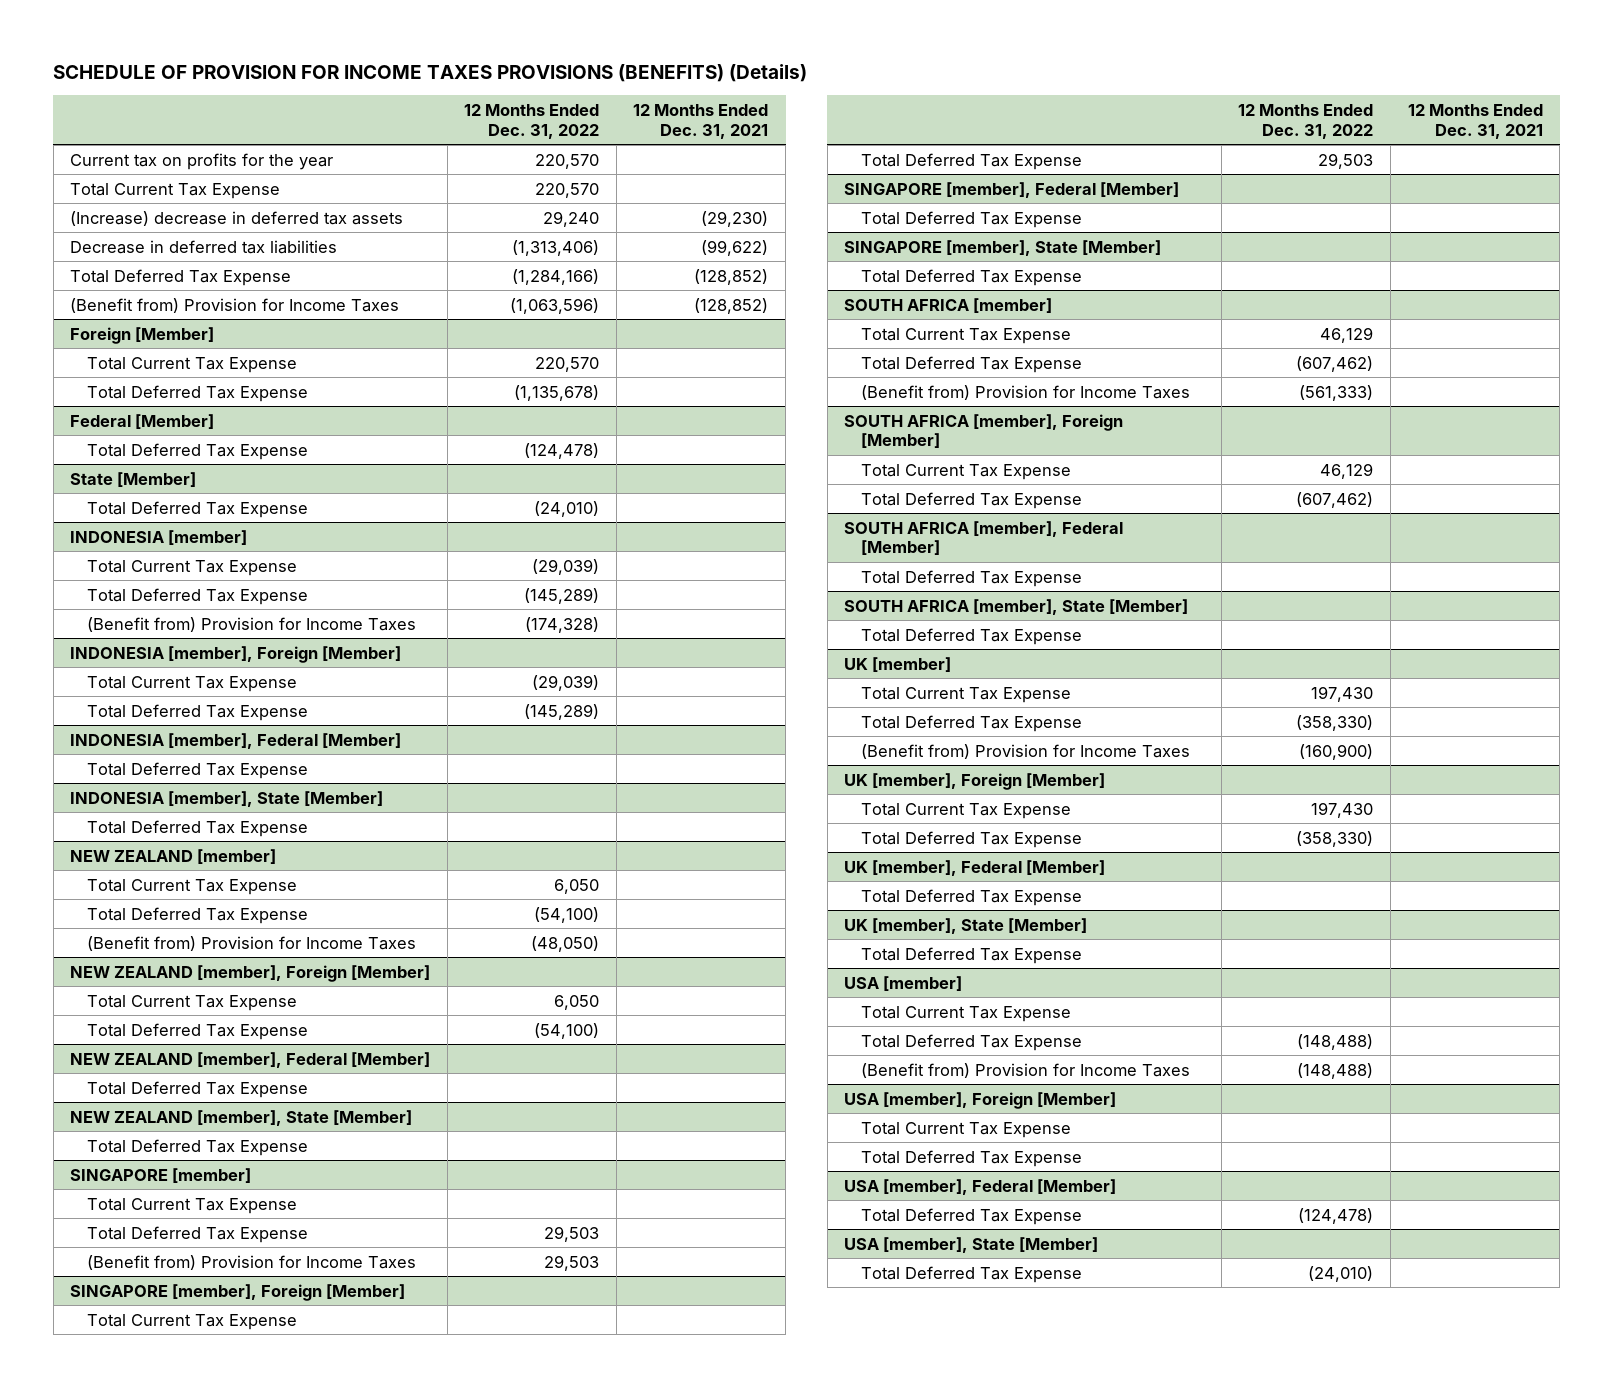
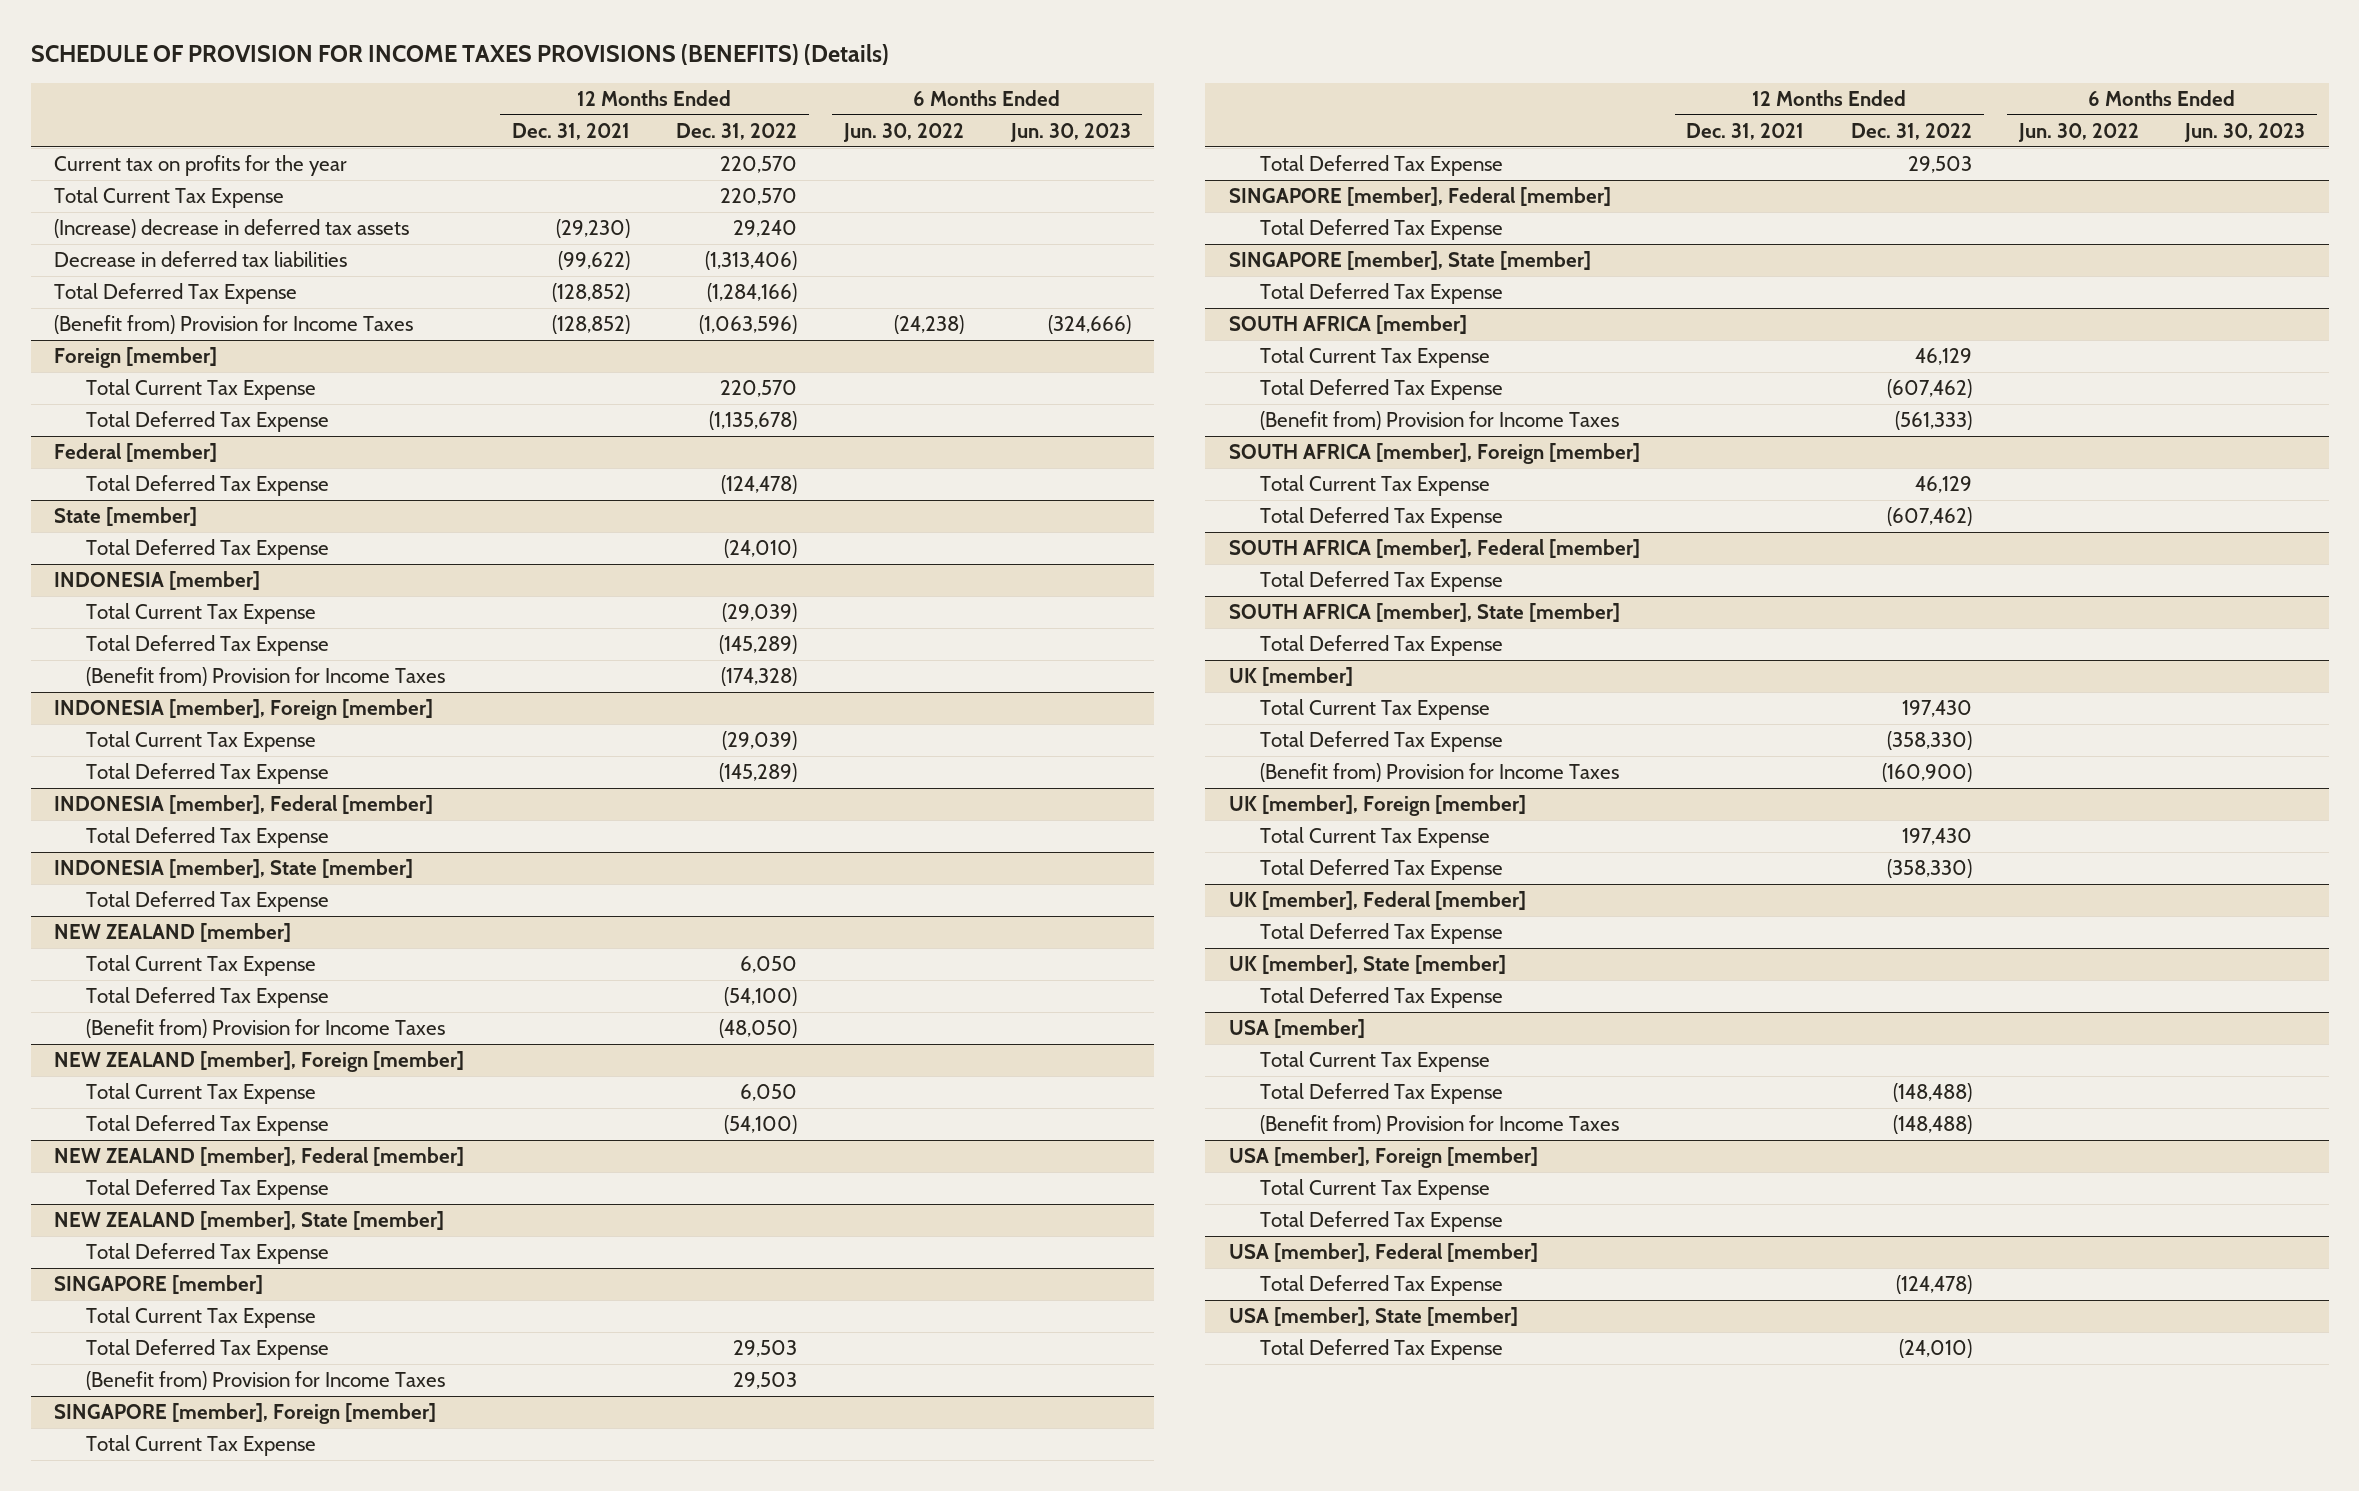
- | 12 Months Ended Dec. 31, 2022 | 12 Months Ended Dec. 31, 2021
+ | 12 Months Ended Dec. 31, 2021 | 12 Months Ended Dec. 31, 2022 | 6 Months Ended Jun. 30, 2022 | 6 Months Ended Jun. 30, 2023
- Foreign [Member]
+ Foreign [member]
- Federal [Member]
+ Federal [member]
- State [Member]
+ State [member]
- INDONESIA [member], Foreign [Member]
+ INDONESIA [member], Foreign [member]
- INDONESIA [member], Federal [Member]
+ INDONESIA [member], Federal [member]
- INDONESIA [member], State [Member]
+ INDONESIA [member], State [member]
- NEW ZEALAND [member], Foreign [Member]
+ NEW ZEALAND [member], Foreign [member]
- NEW ZEALAND [member], Federal [Member]
+ NEW ZEALAND [member], Federal [member]
- NEW ZEALAND [member], State [Member]
+ NEW ZEALAND [member], State [member]
- SINGAPORE [member], Foreign [Member]
+ SINGAPORE [member], Foreign [member]
- SINGAPORE [member], Federal [Member]
+ SINGAPORE [member], Federal [member]
- SINGAPORE [member], State [Member]
+ SINGAPORE [member], State [member]
- SOUTH AFRICA [member], Foreign [Member]
+ SOUTH AFRICA [member], Foreign [member]
- SOUTH AFRICA [member], Federal [Member]
+ SOUTH AFRICA [member], Federal [member]
- SOUTH AFRICA [member], State [Member]
+ SOUTH AFRICA [member], State [member]
- UK [member], Foreign [Member]
+ UK [member], Foreign [member]
- UK [member], Federal [Member]
+ UK [member], Federal [member]
- UK [member], State [Member]
+ UK [member], State [member]
- USA [member], Foreign [Member]
+ USA [member], Foreign [member]
- USA [member], Federal [Member]
+ USA [member], Federal [member]
- USA [member], State [Member]
+ USA [member], State [member]

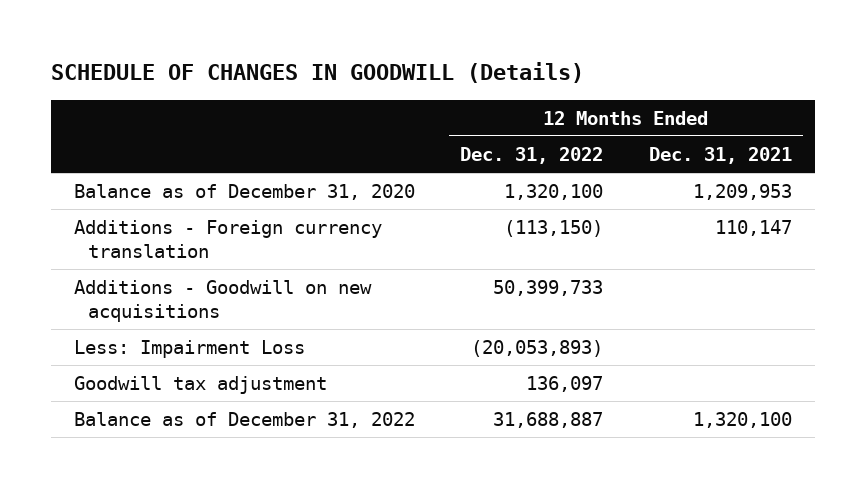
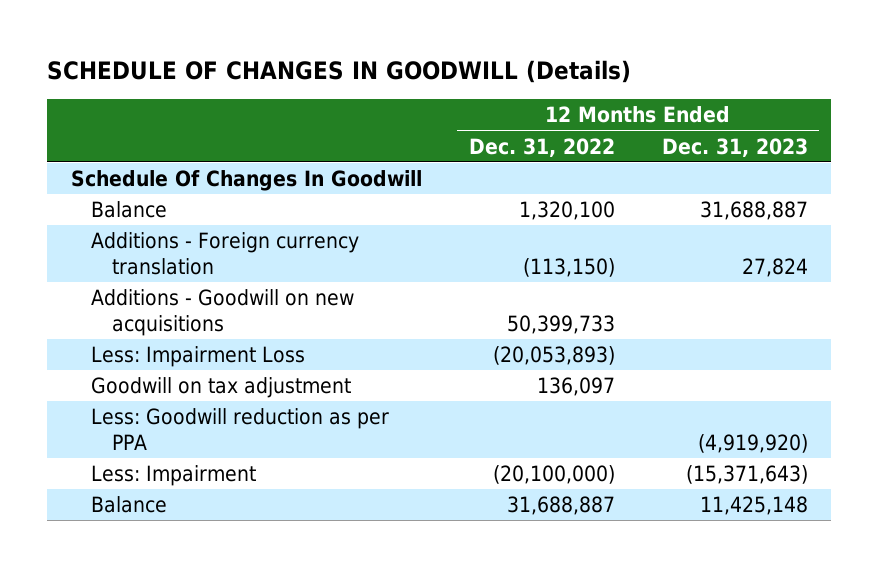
- | 12 Months Ended Dec. 31, 2022 | 12 Months Ended Dec. 31, 2021
+ | 12 Months Ended Dec. 31, 2022 | 12 Months Ended Dec. 31, 2023
- Balance as of December 31, 2020 | 1,320,100 | 1,209,953
+ Schedule Of Changes In Goodwill
+ Balance | 1,320,100 | 31,688,887
- Goodwill tax adjustment | 136,097 |
- Balance as of December 31, 2022 | 31,688,887 | 1,320,100
+ Goodwill on tax adjustment | 136,097 |
+ Less: Goodwill reduction as per PPA | | (4,919,920)
+ Less: Impairment | (20,100,000) | (15,371,643)
+ Balance | 31,688,887 | 11,425,148

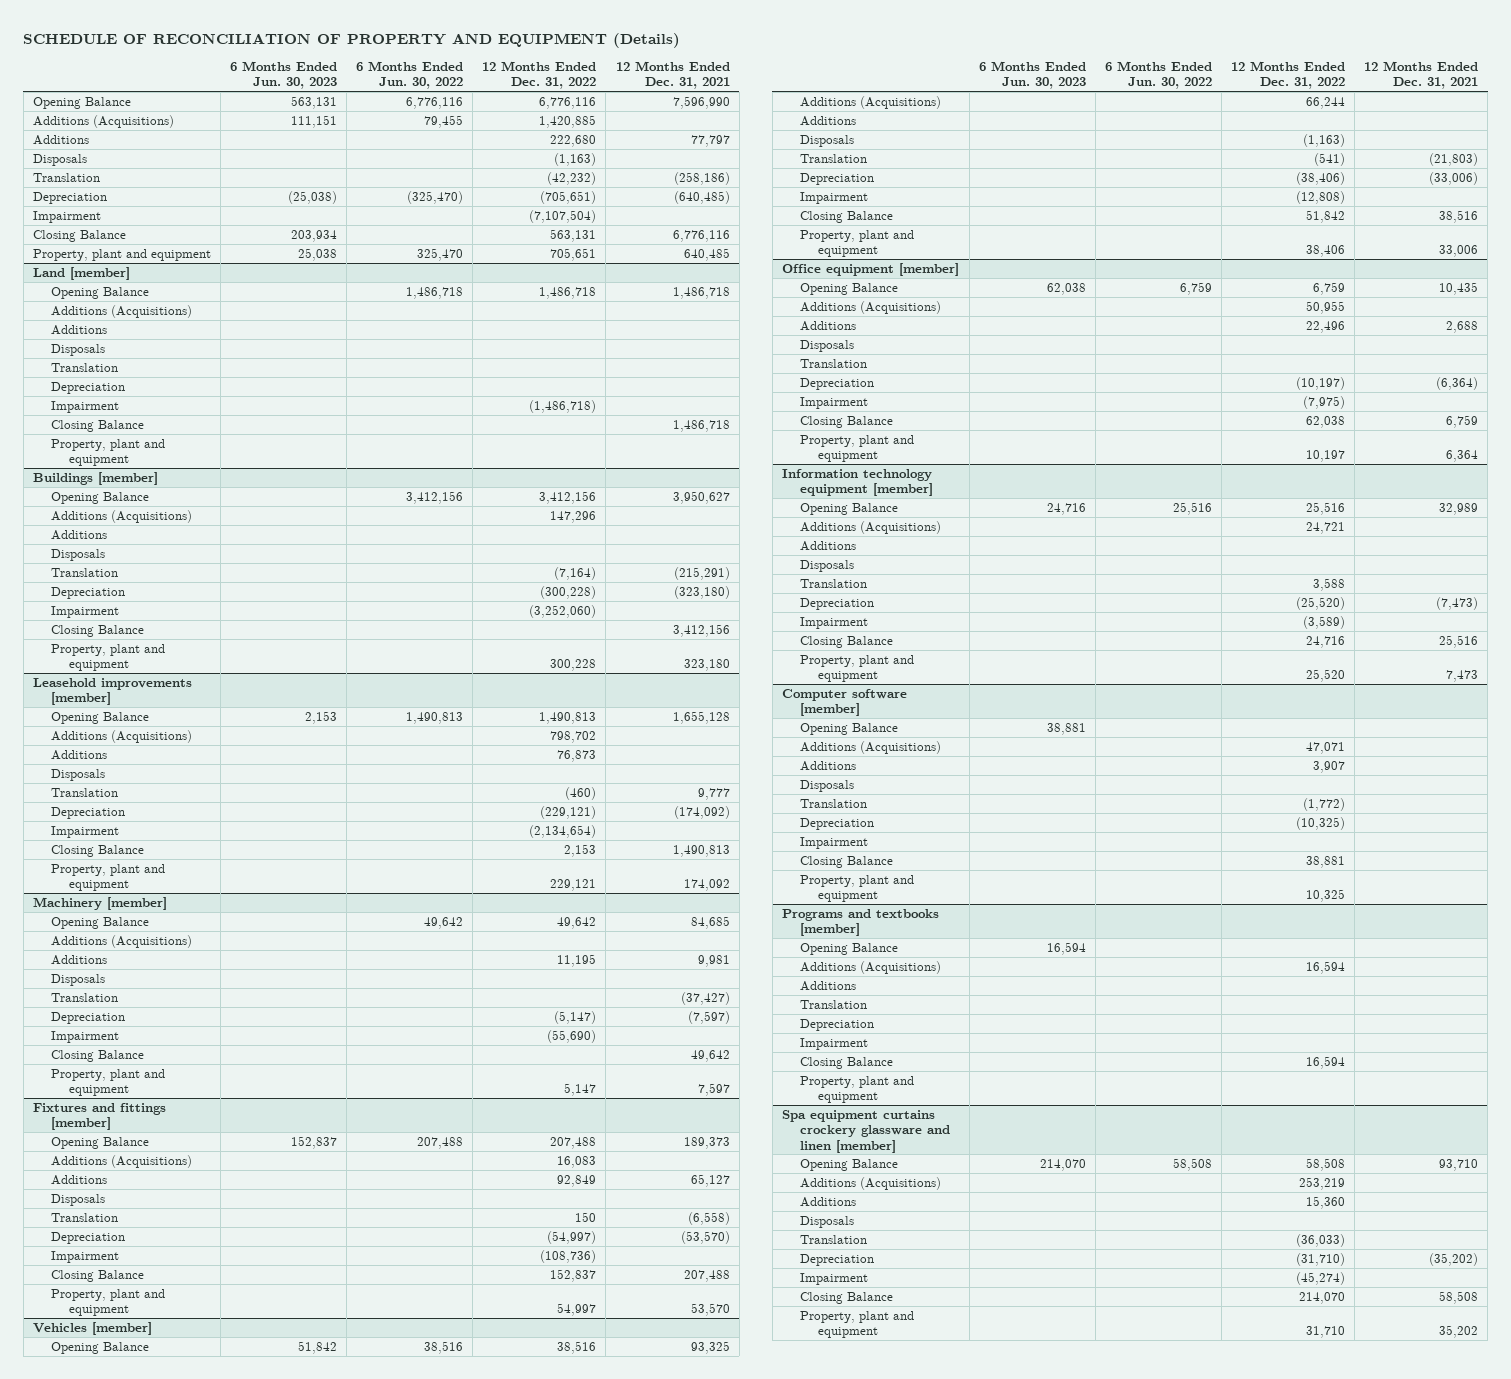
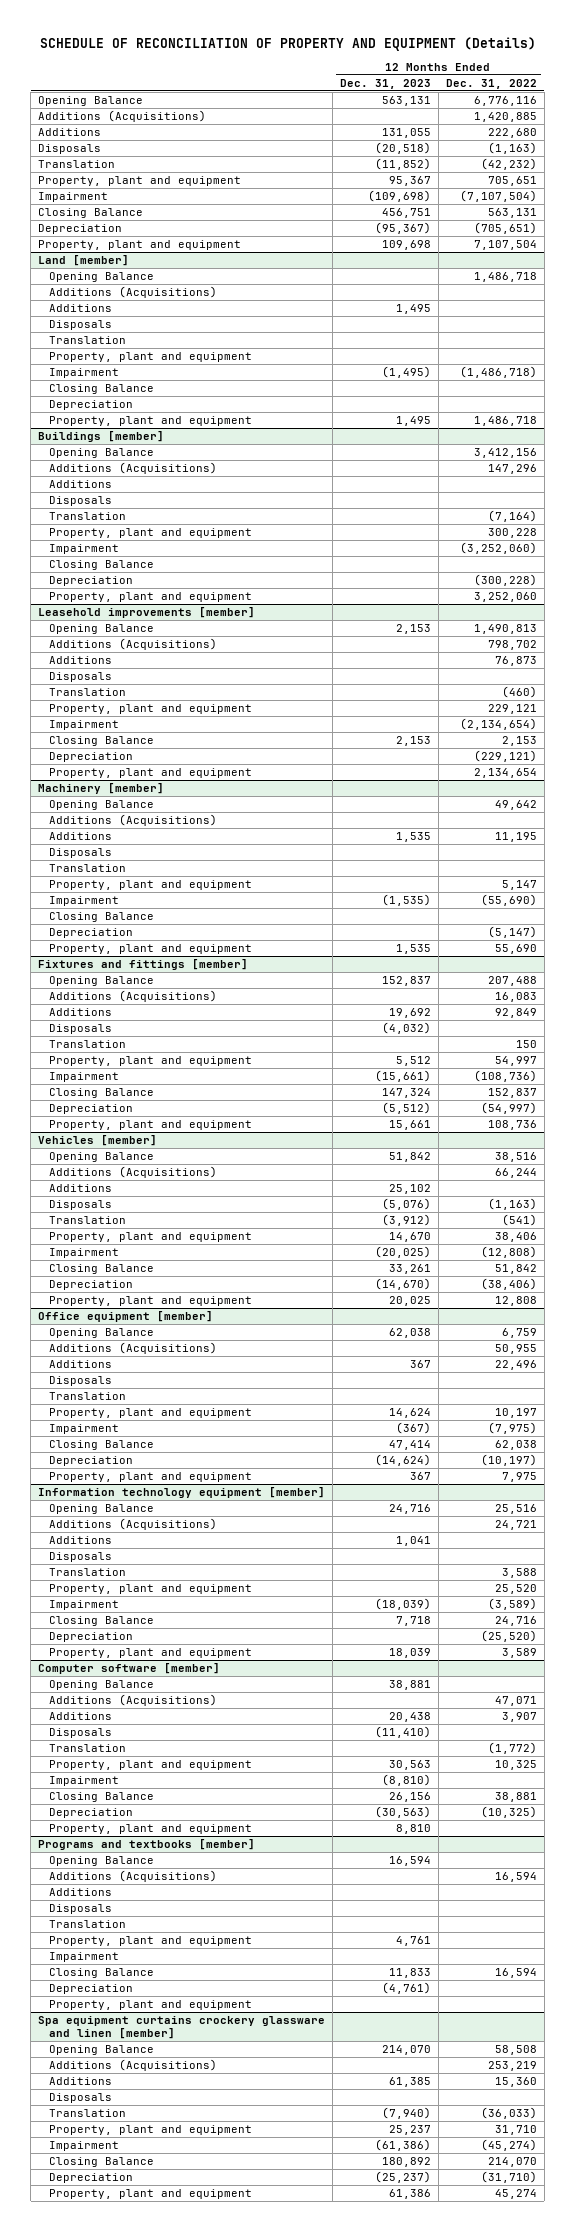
- | 6 Months Ended Jun. 30, 2023 | 6 Months Ended Jun. 30, 2022 | 12 Months Ended Dec. 31, 2022 | 12 Months Ended Dec. 31, 2021
+ | 12 Months Ended Dec. 31, 2023 | 12 Months Ended Dec. 31, 2022
moved up: Property, plant and equipment | 95,367 | 705,651
moved down: Depreciation | (95,367) | (705,651)
+ Property, plant and equipment | 109,698 | 7,107,504
@ Land [member]
moved up: Property, plant and equipment
moved down: Depreciation
+ Property, plant and equipment | 1,495 | 1,486,718
@ Buildings [member]
moved up: Property, plant and equipment | | 300,228
moved down: Depreciation | | (300,228)
+ Property, plant and equipment | | 3,252,060
@ Leasehold improvements [member]
moved up: Property, plant and equipment | | 229,121
moved down: Depreciation | | (229,121)
+ Property, plant and equipment | | 2,134,654
@ Machinery [member]
moved up: Property, plant and equipment | | 5,147
moved down: Depreciation | | (5,147)
+ Property, plant and equipment | 1,535 | 55,690
@ Fixtures and fittings [member]
moved up: Property, plant and equipment | 5,512 | 54,997
moved down: Depreciation | (5,512) | (54,997)
+ Property, plant and equipment | 15,661 | 108,736
@ Vehicles [member]
moved up: Property, plant and equipment | 14,670 | 38,406
moved down: Depreciation | (14,670) | (38,406)
+ Property, plant and equipment | 20,025 | 12,808
@ Office equipment [member]
moved up: Property, plant and equipment | 14,624 | 10,197
moved down: Depreciation | (14,624) | (10,197)
+ Property, plant and equipment | 367 | 7,975
@ Information technology equipment [member]
moved up: Property, plant and equipment | | 25,520
moved down: Depreciation | | (25,520)
+ Property, plant and equipment | 18,039 | 3,589
@ Computer software [member]
moved up: Property, plant and equipment | 30,563 | 10,325
moved down: Depreciation | (30,563) | (10,325)
+ Property, plant and equipment | 8,810 |
@ Programs and textbooks [member]
+ Disposals
+ Property, plant and equipment | 4,761 |
moved down: Depreciation | (4,761) |
@ Spa equipment curtains crockery glassware and linen [member]
moved up: Property, plant and equipment | 25,237 | 31,710
moved down: Depreciation | (25,237) | (31,710)
+ Property, plant and equipment | 61,386 | 45,274

